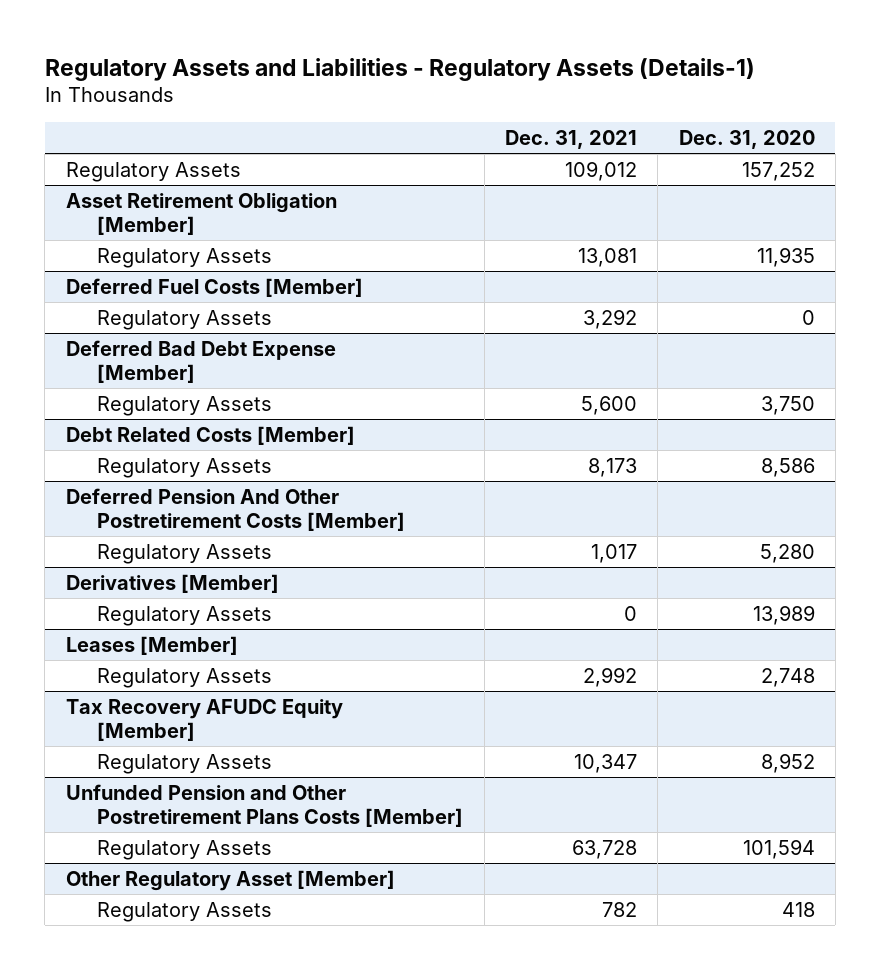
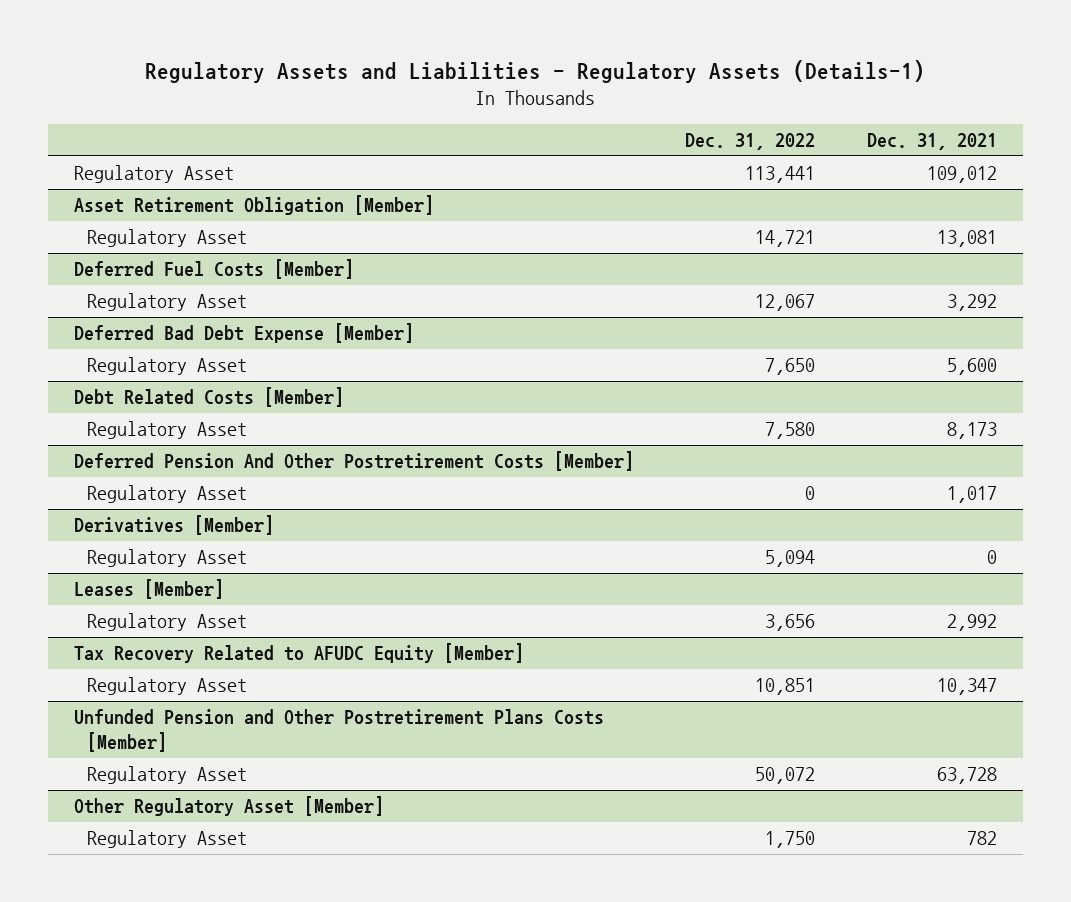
- | Dec. 31, 2021 | Dec. 31, 2020
+ | Dec. 31, 2022 | Dec. 31, 2021
- Regulatory Assets | 109,012 | 157,252
+ Regulatory Asset | 113,441 | 109,012
@ Asset Retirement Obligation [Member]
- Regulatory Assets | 13,081 | 11,935
+ Regulatory Asset | 14,721 | 13,081
@ Deferred Fuel Costs [Member]
- Regulatory Assets | 3,292 | 0
+ Regulatory Asset | 12,067 | 3,292
@ Deferred Bad Debt Expense [Member]
- Regulatory Assets | 5,600 | 3,750
+ Regulatory Asset | 7,650 | 5,600
@ Debt Related Costs [Member]
- Regulatory Assets | 8,173 | 8,586
+ Regulatory Asset | 7,580 | 8,173
@ Deferred Pension And Other Postretirement Costs [Member]
- Regulatory Assets | 1,017 | 5,280
+ Regulatory Asset | 0 | 1,017
@ Derivatives [Member]
- Regulatory Assets | 0 | 13,989
+ Regulatory Asset | 5,094 | 0
@ Leases [Member]
- Regulatory Assets | 2,992 | 2,748
- Tax Recovery AFUDC Equity [Member]
- Regulatory Assets | 10,347 | 8,952
@ Leases [Member]
+ Regulatory Asset | 3,656 | 2,992
+ Tax Recovery Related to AFUDC Equity [Member]
+ Regulatory Asset | 10,851 | 10,347
@ Unfunded Pension and Other Postretirement Plans Costs [Member]
- Regulatory Assets | 63,728 | 101,594
+ Regulatory Asset | 50,072 | 63,728
@ Other Regulatory Asset [Member]
- Regulatory Assets | 782 | 418
+ Regulatory Asset | 1,750 | 782

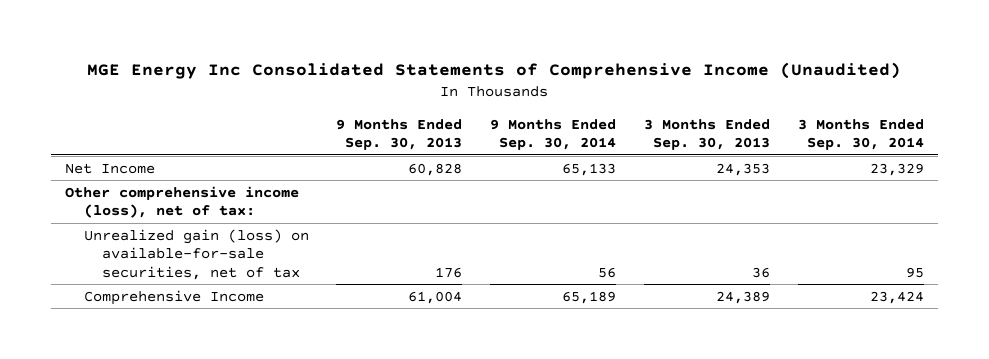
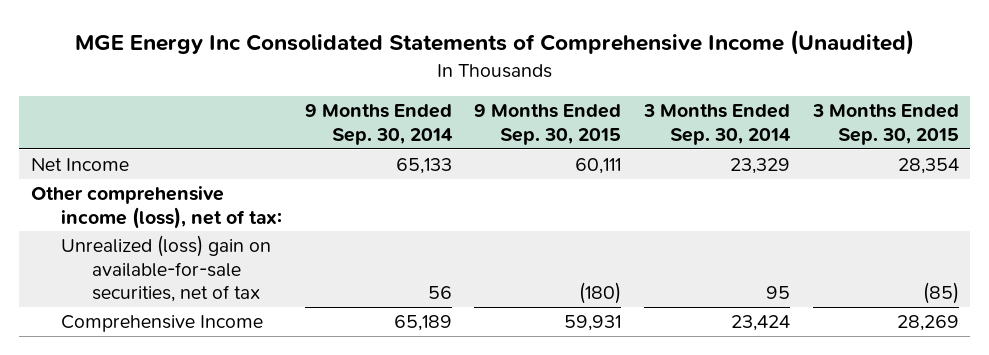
- | 9 Months Ended Sep. 30, 2013 | 9 Months Ended Sep. 30, 2014 | 3 Months Ended Sep. 30, 2013 | 3 Months Ended Sep. 30, 2014
+ | 9 Months Ended Sep. 30, 2014 | 9 Months Ended Sep. 30, 2015 | 3 Months Ended Sep. 30, 2014 | 3 Months Ended Sep. 30, 2015
- Unrealized gain (loss) on available-for-sale securities, net of tax | 176 | 56 | 36 | 95
+ Unrealized (loss) gain on available-for-sale securities, net of tax | 56 | (180) | 95 | (85)

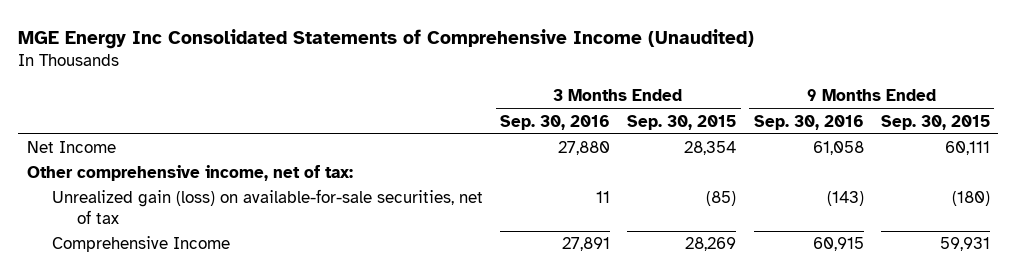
- | 9 Months Ended Sep. 30, 2014 | 9 Months Ended Sep. 30, 2015 | 3 Months Ended Sep. 30, 2014 | 3 Months Ended Sep. 30, 2015
+ | 3 Months Ended Sep. 30, 2016 | 3 Months Ended Sep. 30, 2015 | 9 Months Ended Sep. 30, 2016 | 9 Months Ended Sep. 30, 2015
- Other comprehensive income (loss), net of tax:
- Unrealized (loss) gain on available-for-sale securities, net of tax | 56 | (180) | 95 | (85)
+ Other comprehensive income, net of tax:
+ Unrealized gain (loss) on available-for-sale securities, net of tax | 11 | (85) | (143) | (180)

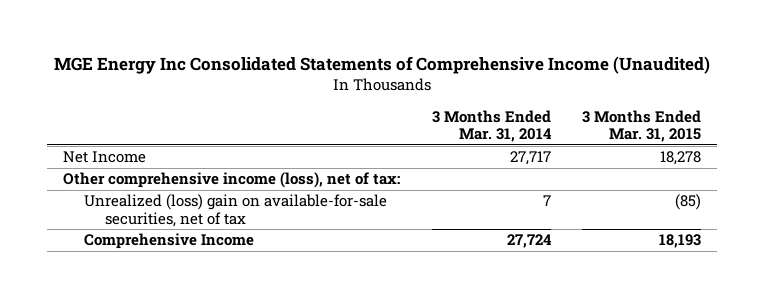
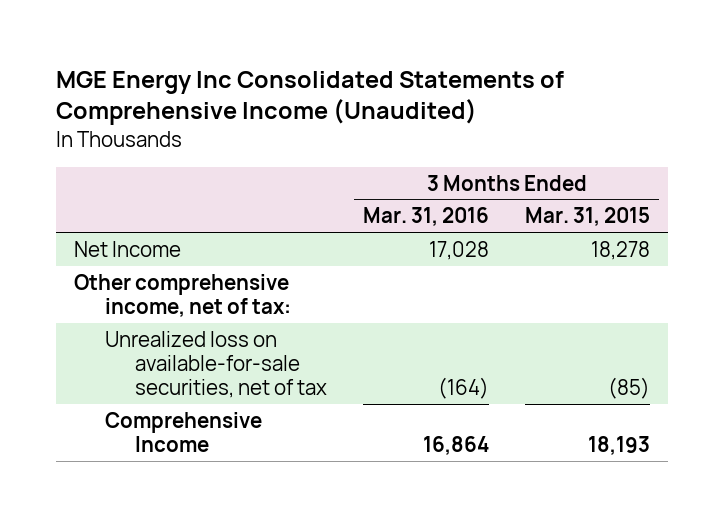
- | 3 Months Ended Mar. 31, 2014 | 3 Months Ended Mar. 31, 2015
+ | 3 Months Ended Mar. 31, 2016 | 3 Months Ended Mar. 31, 2015
- Other comprehensive income (loss), net of tax:
- Unrealized (loss) gain on available-for-sale securities, net of tax | 7 | (85)
+ Other comprehensive income, net of tax:
+ Unrealized loss on available-for-sale securities, net of tax | (164) | (85)

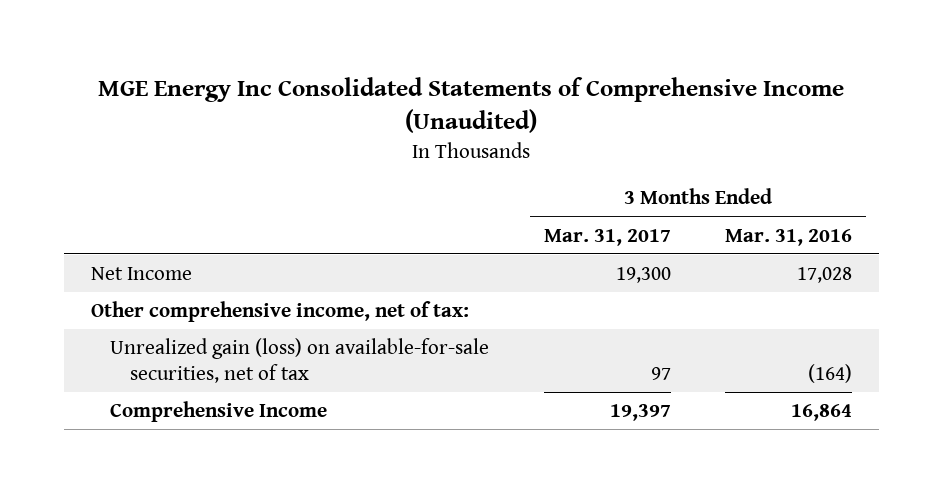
- | 3 Months Ended Mar. 31, 2016 | 3 Months Ended Mar. 31, 2015
+ | 3 Months Ended Mar. 31, 2017 | 3 Months Ended Mar. 31, 2016
- Unrealized loss on available-for-sale securities, net of tax | (164) | (85)
+ Unrealized gain (loss) on available-for-sale securities, net of tax | 97 | (164)

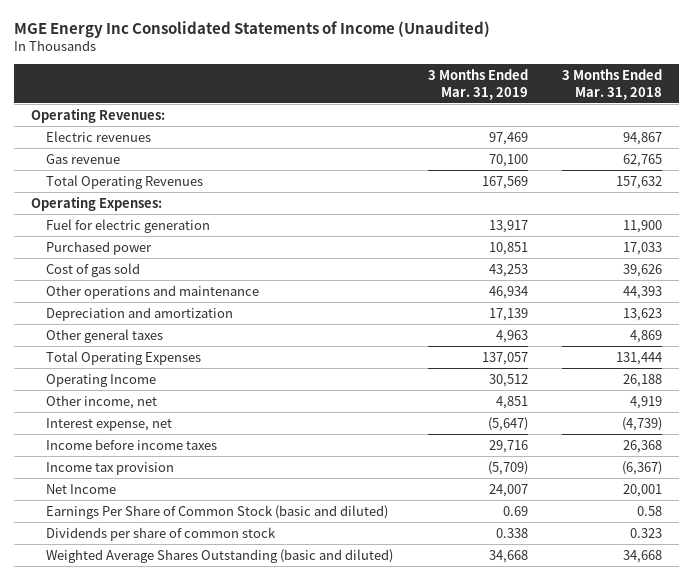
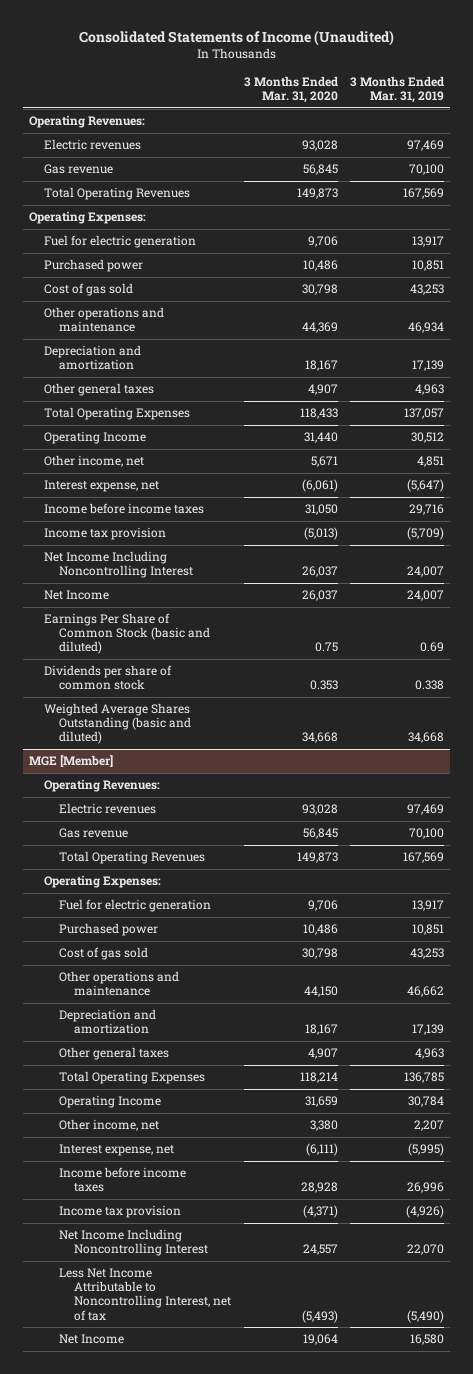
- MGE Energy Inc Consolidated Statements of Income (Unaudited)
+ Consolidated Statements of Income (Unaudited)
- | 3 Months Ended Mar. 31, 2019 | 3 Months Ended Mar. 31, 2018
+ | 3 Months Ended Mar. 31, 2020 | 3 Months Ended Mar. 31, 2019
+ Net Income Including Noncontrolling Interest | 26,037 | 24,007
+ MGE [Member]
+ Operating Revenues:
+ Electric revenues | 93,028 | 97,469
+ Gas revenue | 56,845 | 70,100
+ Total Operating Revenues | 149,873 | 167,569
+ Operating Expenses:
+ Fuel for electric generation | 9,706 | 13,917
+ Purchased power | 10,486 | 10,851
+ Cost of gas sold | 30,798 | 43,253
+ Other operations and maintenance | 44,150 | 46,662
+ Depreciation and amortization | 18,167 | 17,139
+ Other general taxes | 4,907 | 4,963
+ Total Operating Expenses | 118,214 | 136,785
+ Operating Income | 31,659 | 30,784
+ Other income, net | 3,380 | 2,207
+ Interest expense, net | (6,111) | (5,995)
+ Income before income taxes | 28,928 | 26,996
+ Income tax provision | (4,371) | (4,926)
+ Net Income Including Noncontrolling Interest | 24,557 | 22,070
+ Less Net Income Attributable to Noncontrolling Interest, net of tax | (5,493) | (5,490)
+ Net Income | 19,064 | 16,580

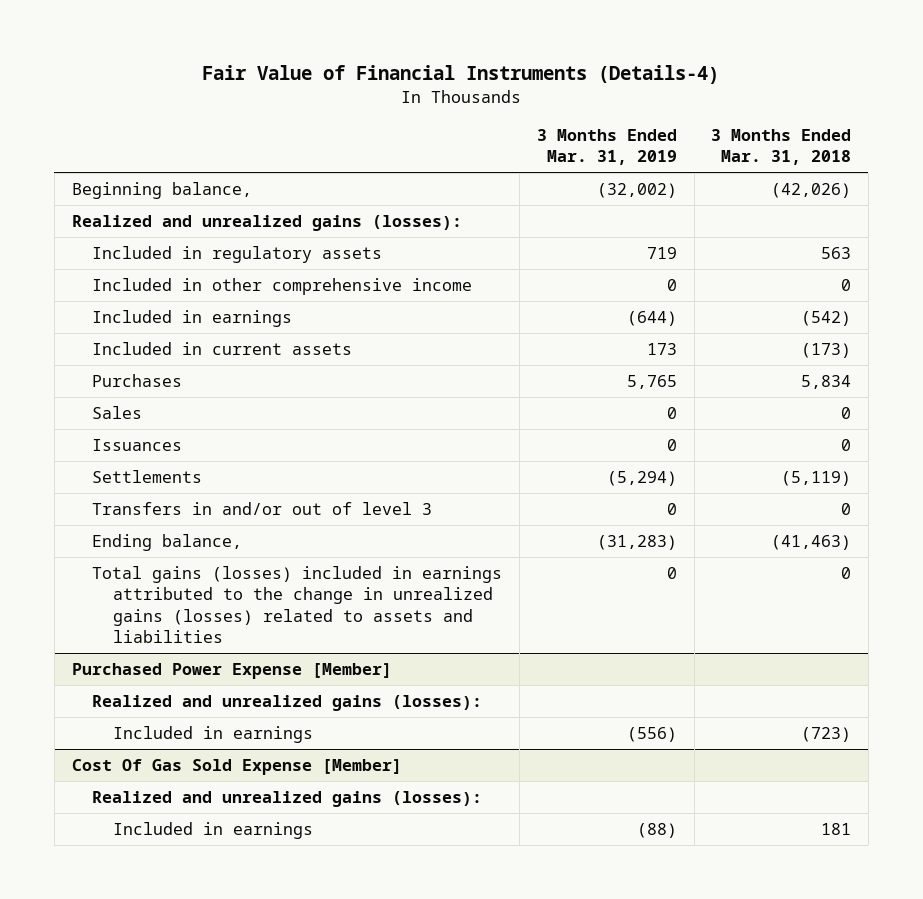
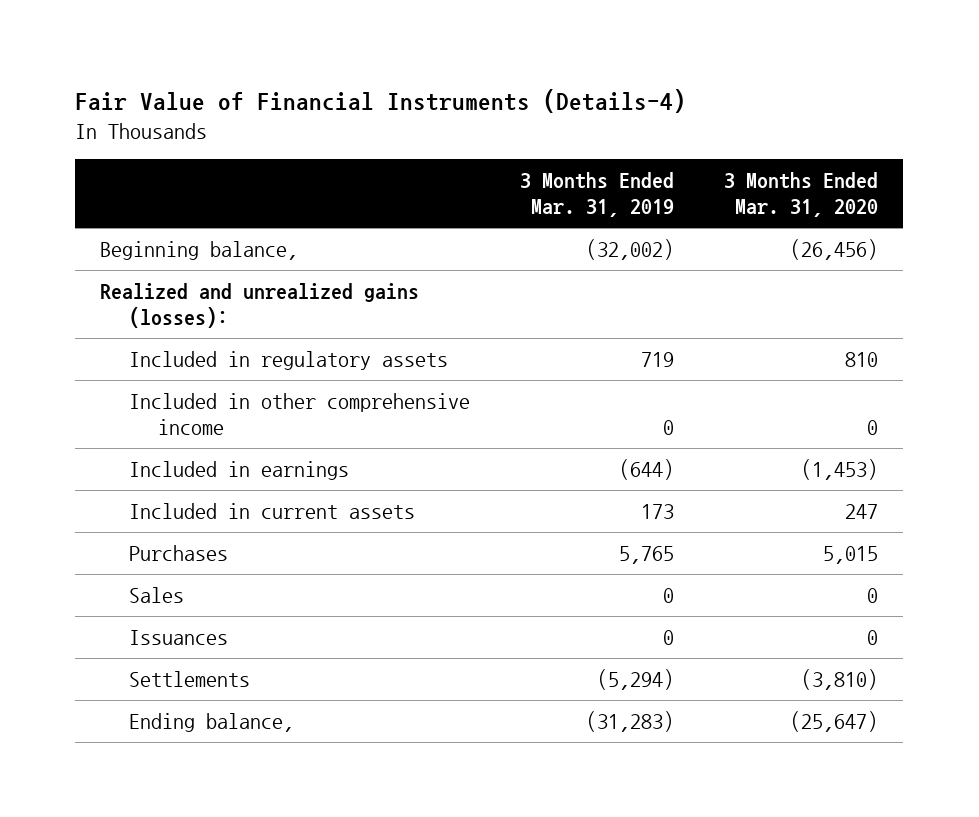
- | 3 Months Ended Mar. 31, 2019 | 3 Months Ended Mar. 31, 2018
+ | 3 Months Ended Mar. 31, 2019 | 3 Months Ended Mar. 31, 2020
- Transfers in and/or out of level 3 | 0 | 0
- Total gains (losses) included in earnings attributed to the change in unrealized gains (losses) related to assets and liabilities | 0 | 0
- Purchased Power Expense [Member]
- Realized and unrealized gains (losses):
- Included in earnings | (556) | (723)
- Cost Of Gas Sold Expense [Member]
- Realized and unrealized gains (losses):
- Included in earnings | (88) | 181

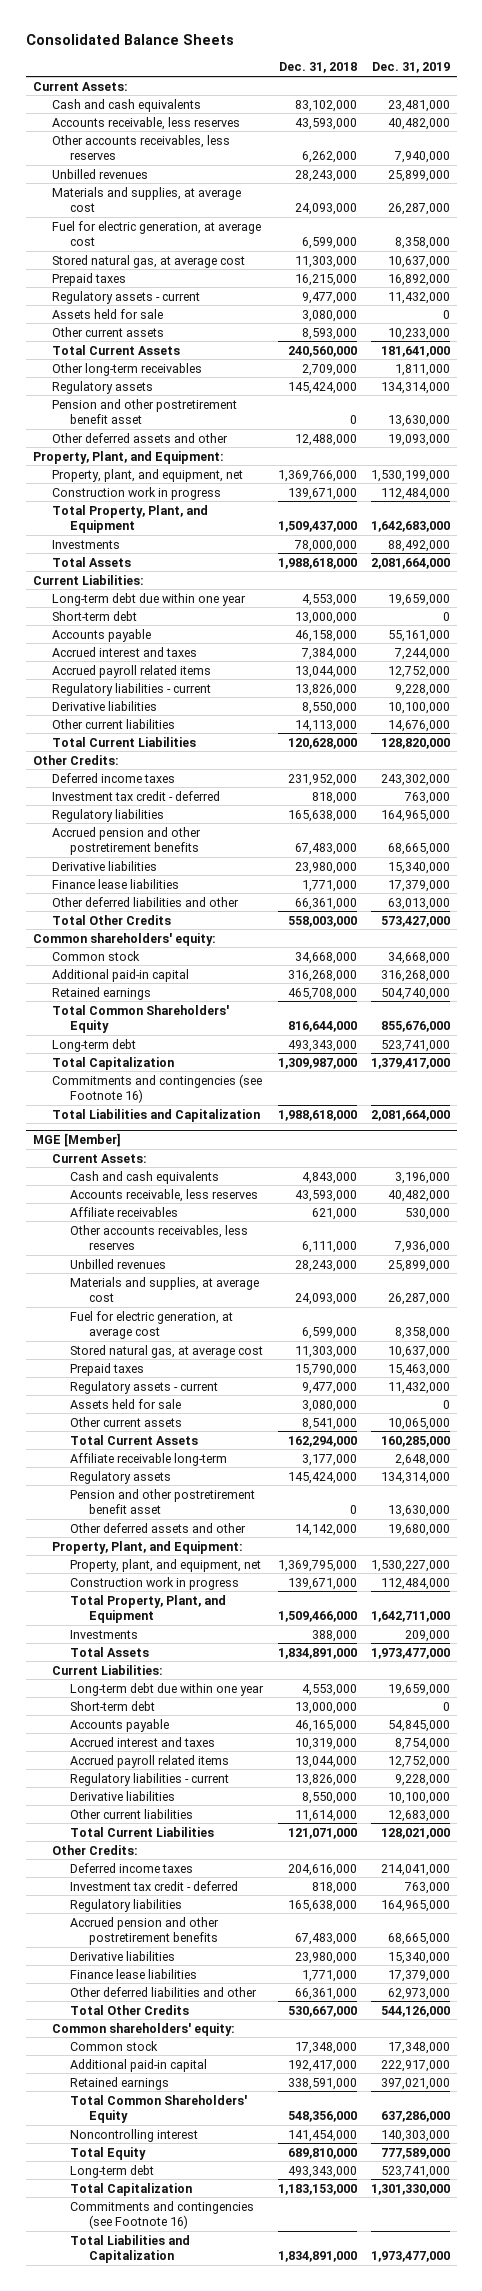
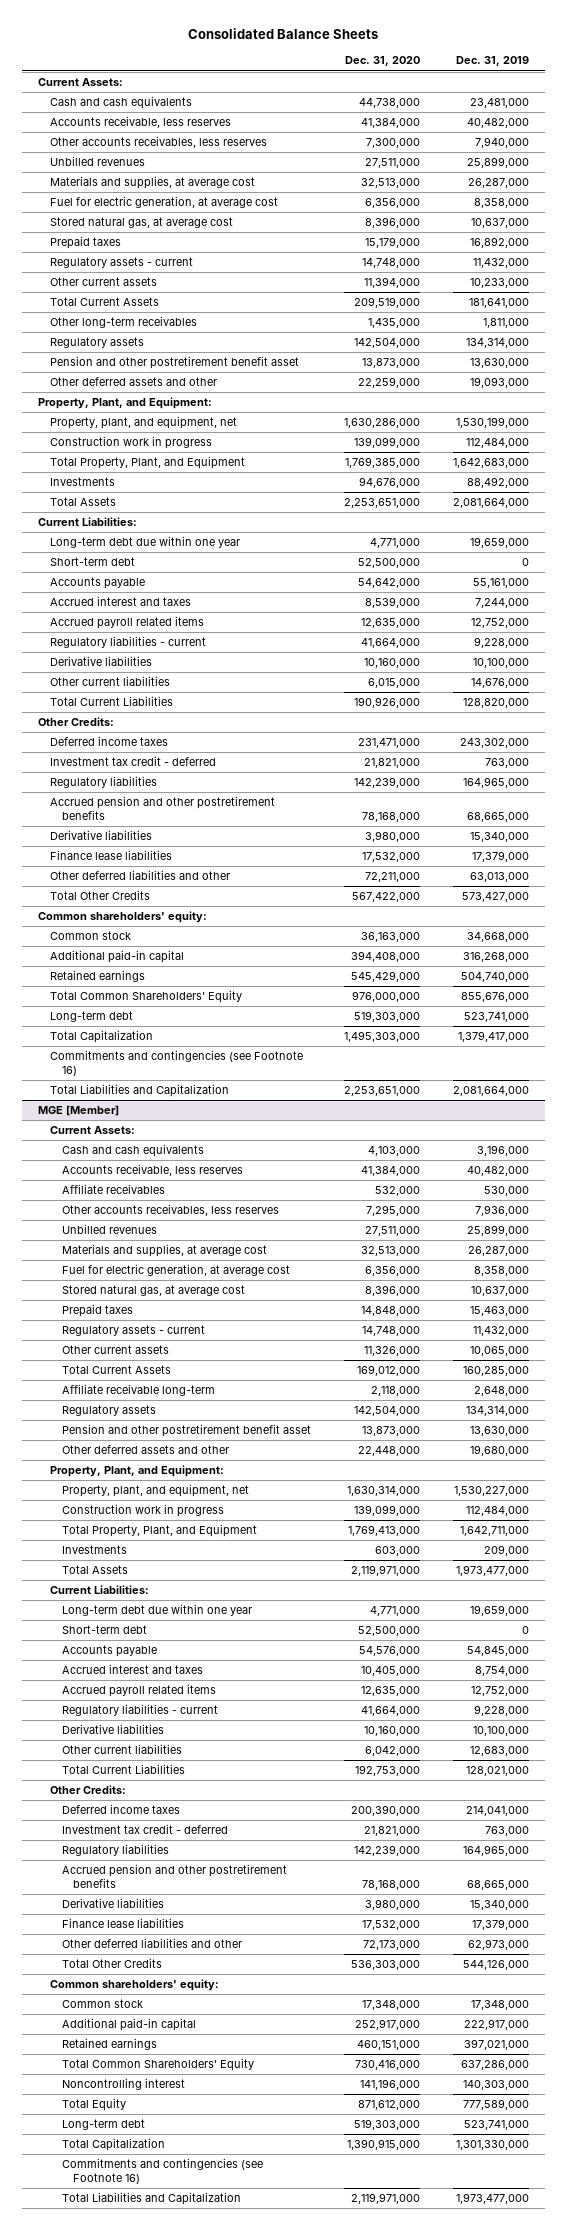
- | Dec. 31, 2018 | Dec. 31, 2019
+ | Dec. 31, 2020 | Dec. 31, 2019
- Assets held for sale | 3,080,000 | 0
@ MGE [Member]
- Assets held for sale | 3,080,000 | 0

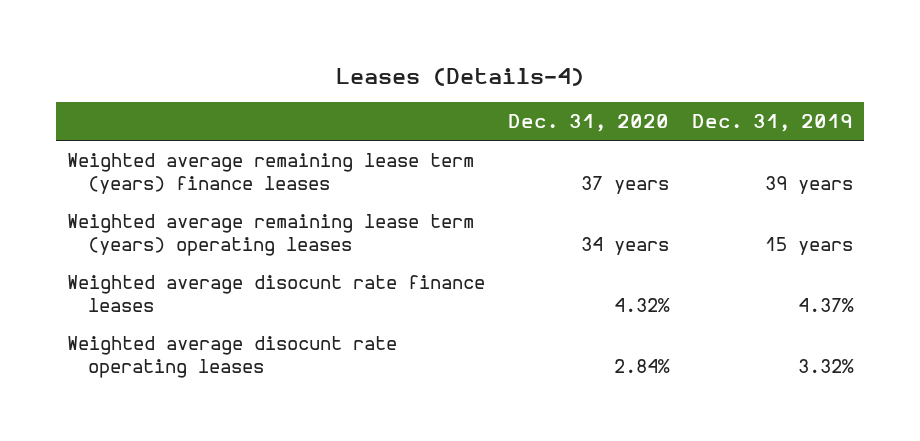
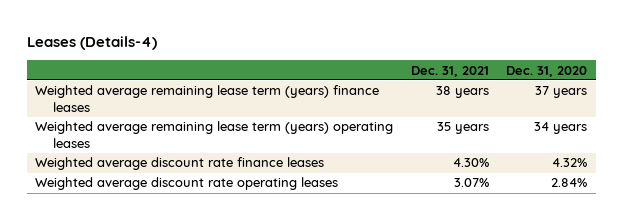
- | Dec. 31, 2020 | Dec. 31, 2019
+ | Dec. 31, 2021 | Dec. 31, 2020
- Weighted average disocunt rate finance leases | 4.32% | 4.37%
- Weighted average disocunt rate operating leases | 2.84% | 3.32%
+ Weighted average discount rate finance leases | 4.30% | 4.32%
+ Weighted average discount rate operating leases | 3.07% | 2.84%

